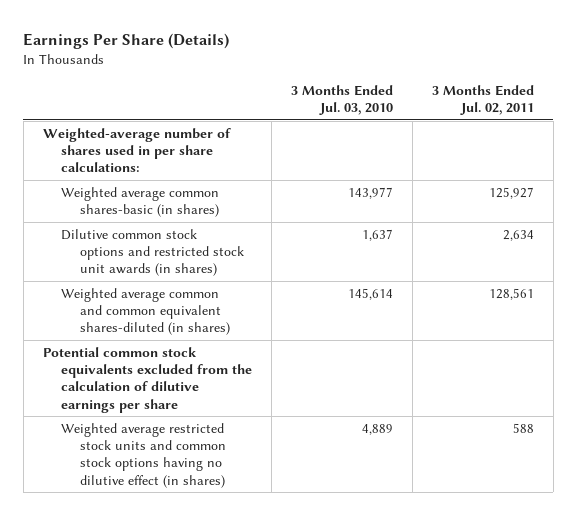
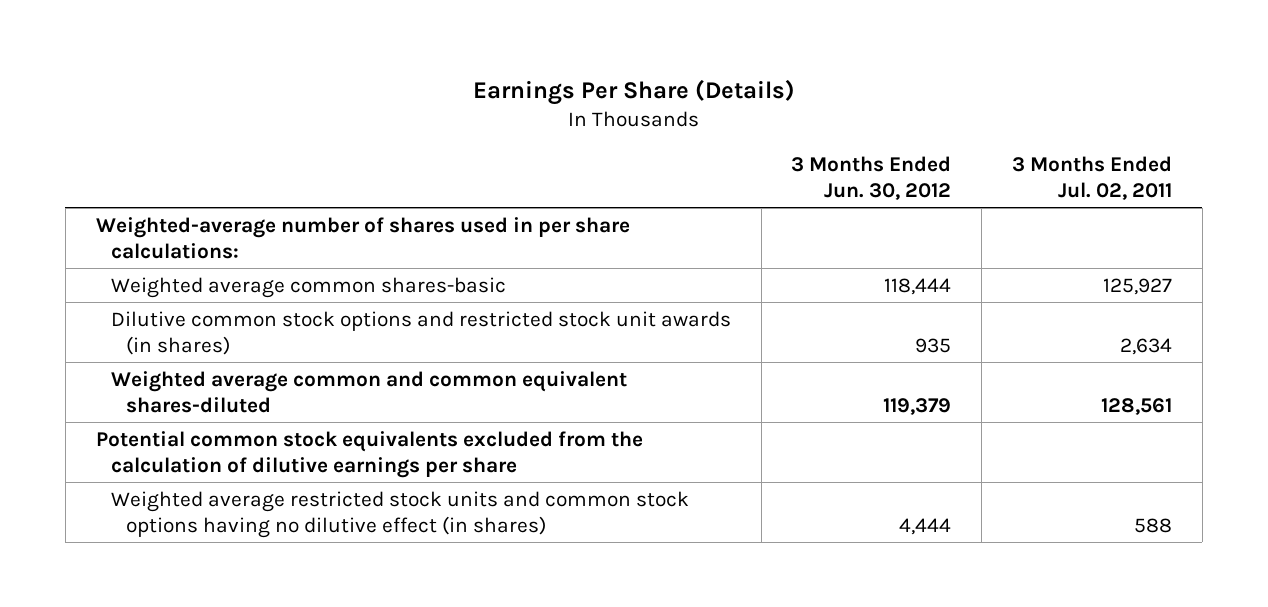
- | 3 Months Ended Jul. 03, 2010 | 3 Months Ended Jul. 02, 2011
+ | 3 Months Ended Jun. 30, 2012 | 3 Months Ended Jul. 02, 2011
- Weighted average common shares-basic (in shares) | 143,977 | 125,927
+ Weighted average common shares-basic | 118,444 | 125,927
- Weighted average common and common equivalent shares-diluted (in shares) | 145,614 | 128,561
+ Weighted average common and common equivalent shares-diluted | 119,379 | 128,561

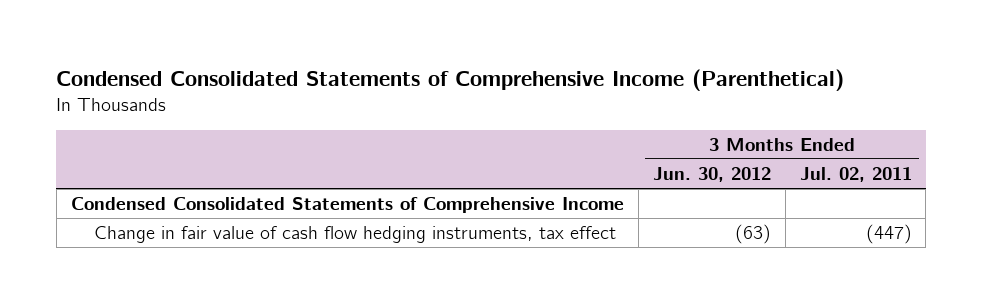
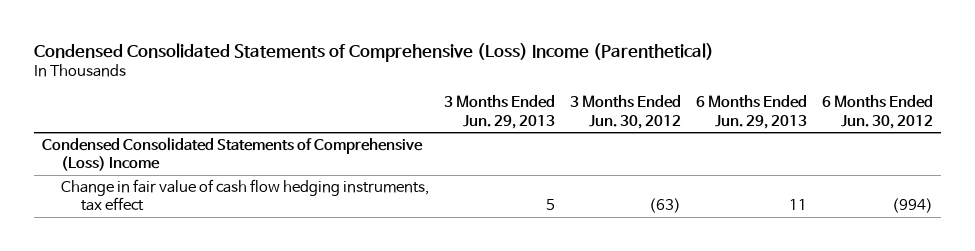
- Condensed Consolidated Statements of Comprehensive Income (Parenthetical)
+ Condensed Consolidated Statements of Comprehensive (Loss) Income (Parenthetical)
- | 3 Months Ended Jun. 30, 2012 | 3 Months Ended Jul. 02, 2011
+ | 3 Months Ended Jun. 29, 2013 | 3 Months Ended Jun. 30, 2012 | 6 Months Ended Jun. 29, 2013 | 6 Months Ended Jun. 30, 2012
- Condensed Consolidated Statements of Comprehensive Income
+ Condensed Consolidated Statements of Comprehensive (Loss) Income

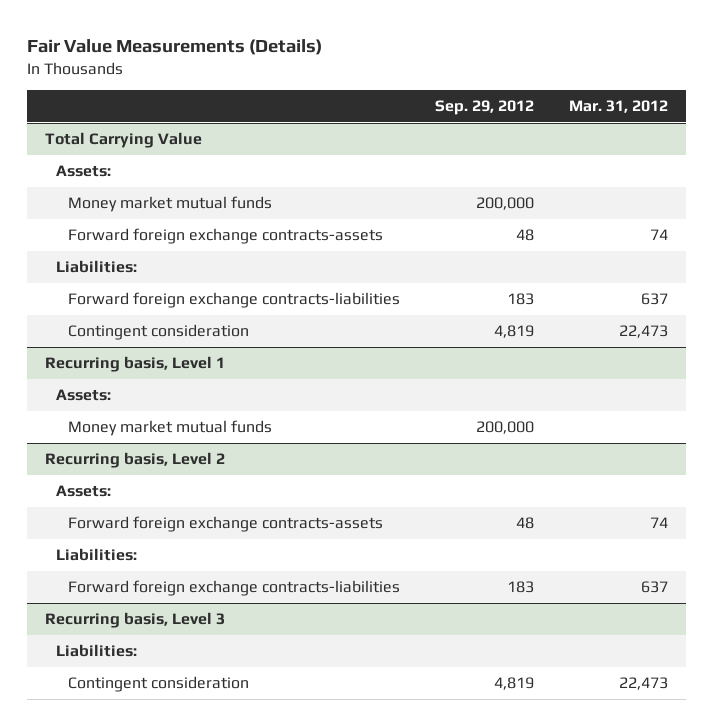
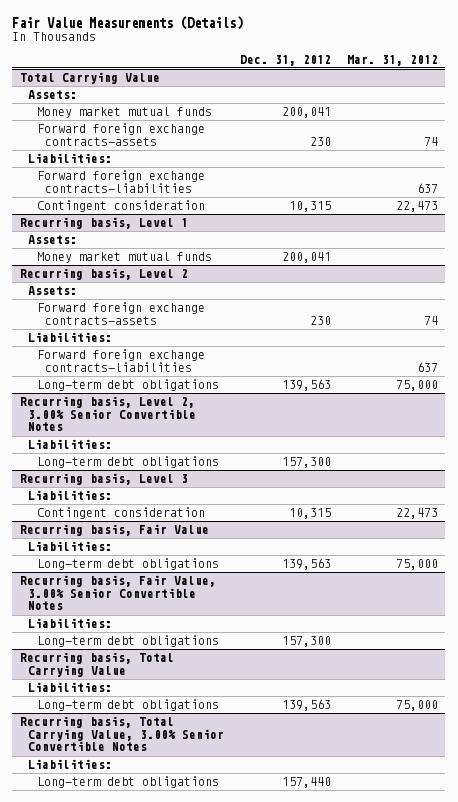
- | Sep. 29, 2012 | Mar. 31, 2012
+ | Dec. 31, 2012 | Mar. 31, 2012
@ Recurring basis, Level 2
+ Long-term debt obligations | 139,563 | 75,000
+ Recurring basis, Level 2, 3.00% Senior Convertible Notes
+ Liabilities:
+ Long-term debt obligations | 157,300 |
+ Recurring basis, Fair Value
+ Liabilities:
+ Long-term debt obligations | 139,563 | 75,000
+ Recurring basis, Fair Value, 3.00% Senior Convertible Notes
+ Liabilities:
+ Long-term debt obligations | 157,300 |
+ Recurring basis, Total Carrying Value
+ Liabilities:
+ Long-term debt obligations | 139,563 | 75,000
+ Recurring basis, Total Carrying Value, 3.00% Senior Convertible Notes
+ Liabilities:
+ Long-term debt obligations | 157,440 |

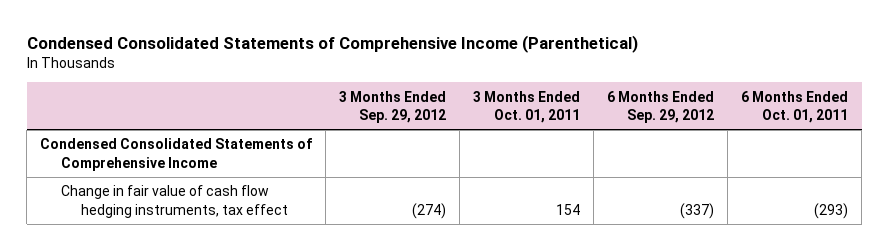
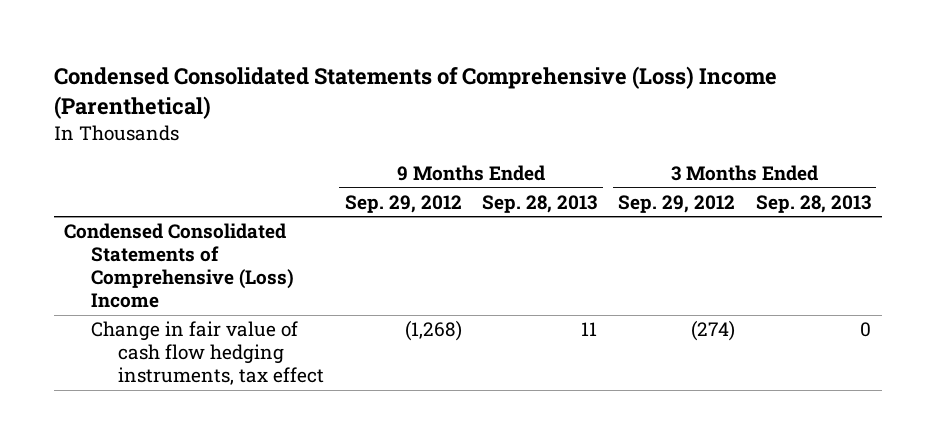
- Condensed Consolidated Statements of Comprehensive Income (Parenthetical)
+ Condensed Consolidated Statements of Comprehensive (Loss) Income (Parenthetical)
- | 3 Months Ended Sep. 29, 2012 | 3 Months Ended Oct. 01, 2011 | 6 Months Ended Sep. 29, 2012 | 6 Months Ended Oct. 01, 2011
+ | 9 Months Ended Sep. 29, 2012 | 9 Months Ended Sep. 28, 2013 | 3 Months Ended Sep. 29, 2012 | 3 Months Ended Sep. 28, 2013
- Condensed Consolidated Statements of Comprehensive Income
+ Condensed Consolidated Statements of Comprehensive (Loss) Income

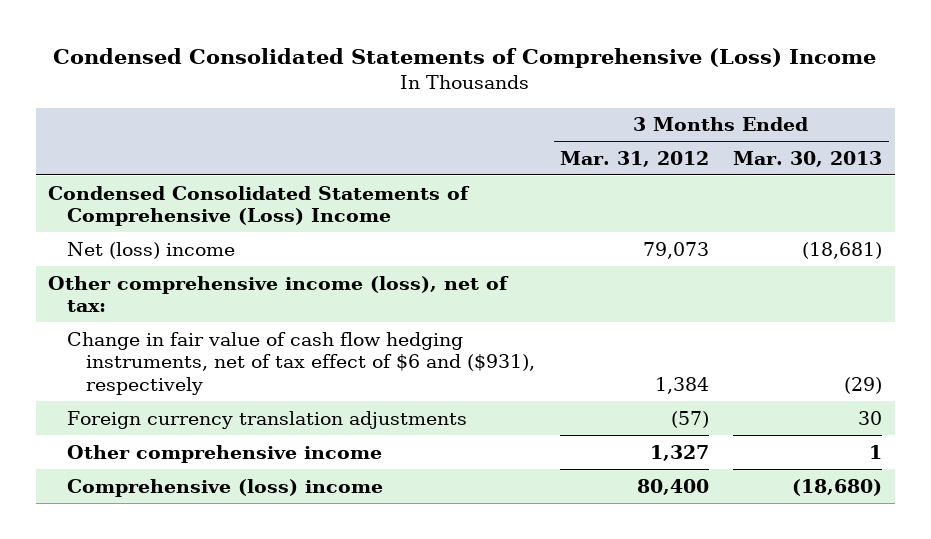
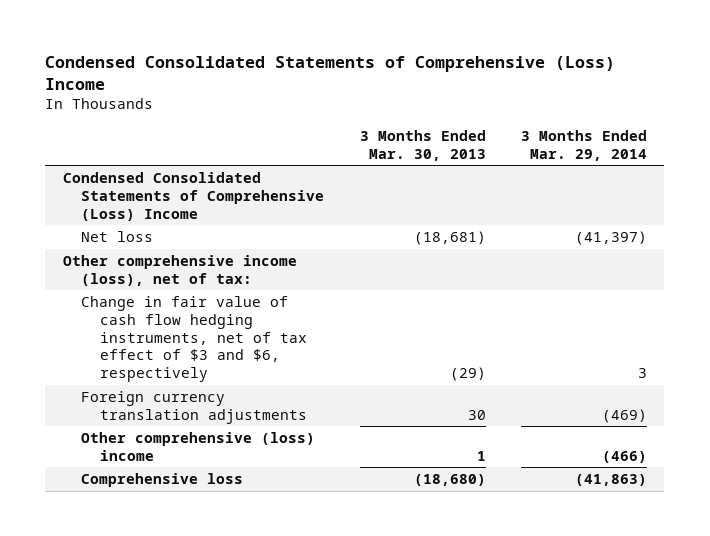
- | 3 Months Ended Mar. 31, 2012 | 3 Months Ended Mar. 30, 2013
+ | 3 Months Ended Mar. 30, 2013 | 3 Months Ended Mar. 29, 2014
- Net (loss) income | 79,073 | (18,681)
+ Net loss | (18,681) | (41,397)
- Change in fair value of cash flow hedging instruments, net of tax effect of $6 and ($931), respectively | 1,384 | (29)
+ Change in fair value of cash flow hedging instruments, net of tax effect of $3 and $6, respectively | (29) | 3
- Other comprehensive income | 1,327 | 1
- Comprehensive (loss) income | 80,400 | (18,680)
+ Other comprehensive (loss) income | 1 | (466)
+ Comprehensive loss | (18,680) | (41,863)

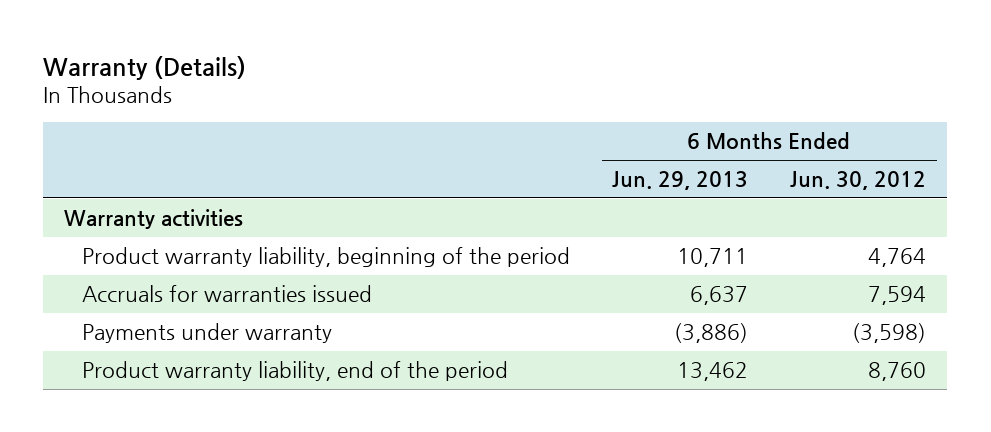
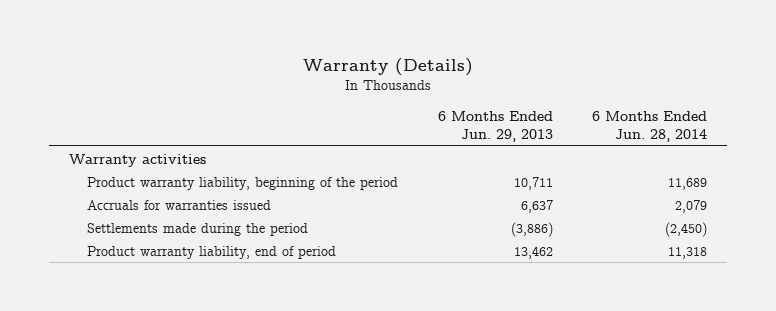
- | 6 Months Ended Jun. 29, 2013 | 6 Months Ended Jun. 30, 2012
+ | 6 Months Ended Jun. 29, 2013 | 6 Months Ended Jun. 28, 2014
- Payments under warranty | (3,886) | (3,598)
- Product warranty liability, end of the period | 13,462 | 8,760
+ Settlements made during the period | (3,886) | (2,450)
+ Product warranty liability, end of period | 13,462 | 11,318

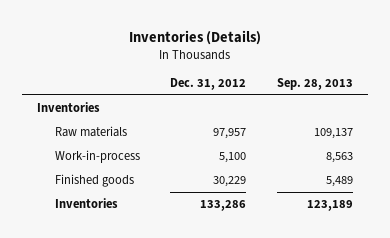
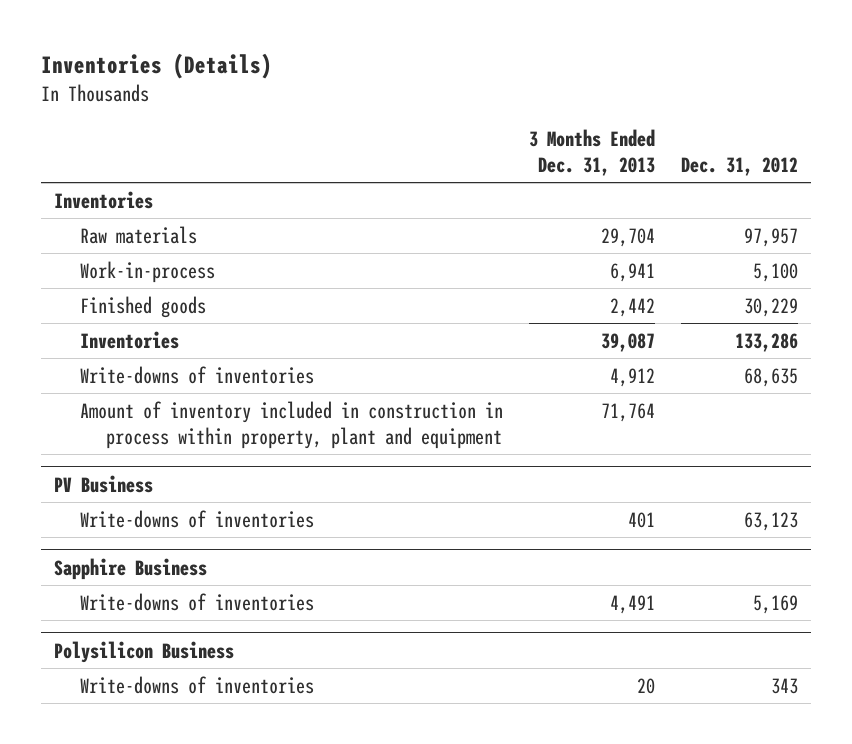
- | Dec. 31, 2012 | Sep. 28, 2013
+ | 3 Months Ended Dec. 31, 2013 | Dec. 31, 2012
+ Write-downs of inventories | 4,912 | 68,635
+ Amount of inventory included in construction in process within property, plant and equipment | 71,764 |
+ PV Business
+ Write-downs of inventories | 401 | 63,123
+ Sapphire Business
+ Write-downs of inventories | 4,491 | 5,169
+ Polysilicon Business
+ Write-downs of inventories | 20 | 343

